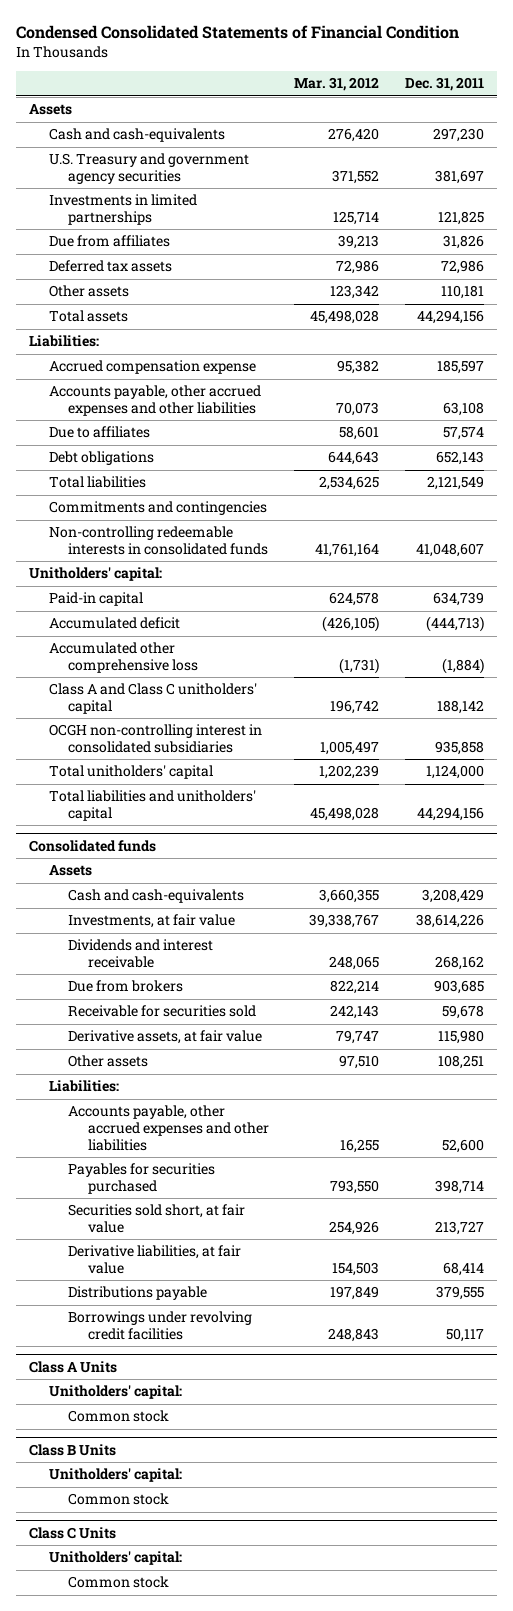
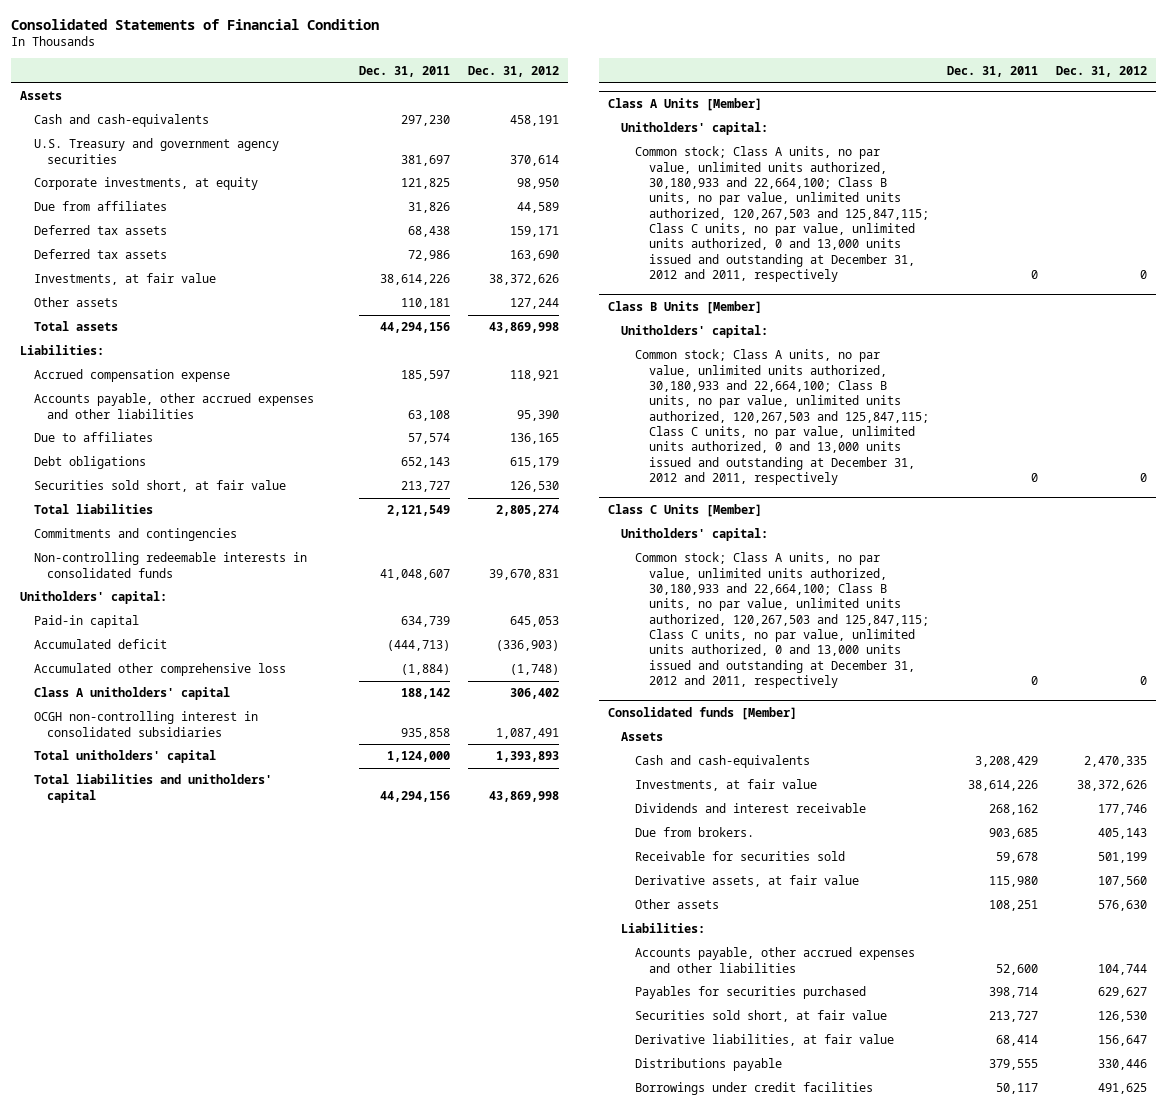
- Condensed Consolidated Statements of Financial Condition
+ Consolidated Statements of Financial Condition
- | Mar. 31, 2012 | Dec. 31, 2011
+ | Dec. 31, 2011 | Dec. 31, 2012
- Investments in limited partnerships | 125,714 | 121,825
+ Corporate investments, at equity | 121,825 | 98,950
+ Deferred tax assets | 68,438 | 159,171
+ Investments, at fair value | 38,614,226 | 38,372,626
+ Securities sold short, at fair value | 213,727 | 126,530
- Class A and Class C unitholders' capital | 196,742 | 188,142
+ Class A unitholders' capital | 188,142 | 306,402
- Consolidated funds
+ Class A Units [Member]
+ Unitholders' capital:
+ Common stock; Class A units, no par value, unlimited units authorized, 30,180,933 and 22,664,100; Class B units, no par value, unlimited units authorized, 120,267,503 and 125,847,115; Class C units, no par value, unlimited units authorized, 0 and 13,000 units issued and outstanding at December 31, 2012 and 2011, respectively | 0 | 0
+ Class B Units [Member]
+ Unitholders' capital:
+ Common stock; Class A units, no par value, unlimited units authorized, 30,180,933 and 22,664,100; Class B units, no par value, unlimited units authorized, 120,267,503 and 125,847,115; Class C units, no par value, unlimited units authorized, 0 and 13,000 units issued and outstanding at December 31, 2012 and 2011, respectively | 0 | 0
+ Class C Units [Member]
+ Unitholders' capital:
+ Common stock; Class A units, no par value, unlimited units authorized, 30,180,933 and 22,664,100; Class B units, no par value, unlimited units authorized, 120,267,503 and 125,847,115; Class C units, no par value, unlimited units authorized, 0 and 13,000 units issued and outstanding at December 31, 2012 and 2011, respectively | 0 | 0
+ Consolidated funds [Member]
- Due from brokers | 822,214 | 903,685
+ Due from brokers. | 903,685 | 405,143
- Borrowings under revolving credit facilities | 248,843 | 50,117
- Class A Units
- Unitholders' capital:
- Common stock
- Class B Units
- Unitholders' capital:
- Common stock
- Class C Units
- Unitholders' capital:
- Common stock
+ Borrowings under credit facilities | 50,117 | 491,625

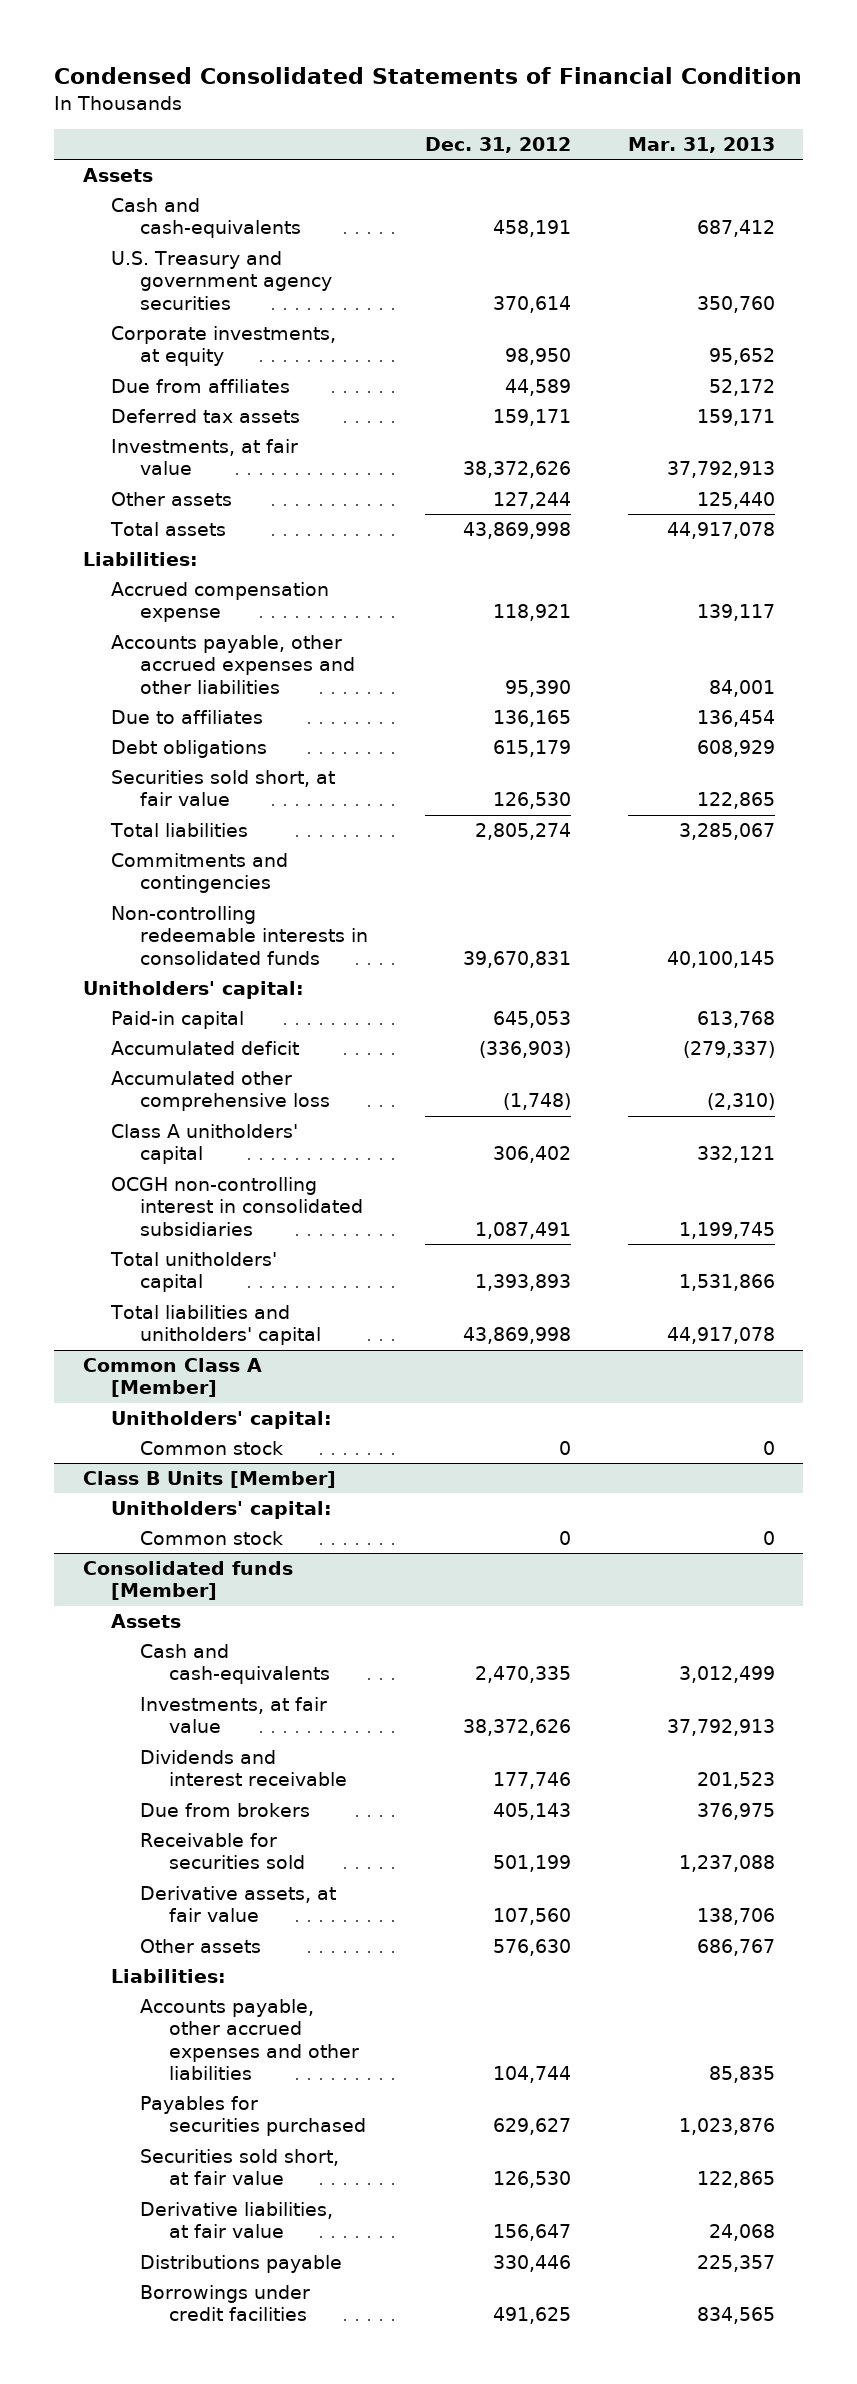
- Consolidated Statements of Financial Condition
+ Condensed Consolidated Statements of Financial Condition
- | Dec. 31, 2011 | Dec. 31, 2012
+ | Dec. 31, 2012 | Mar. 31, 2013
- Deferred tax assets | 72,986 | 163,690
- Class A Units [Member]
+ Common Class A [Member]
- Common stock; Class A units, no par value, unlimited units authorized, 30,180,933 and 22,664,100; Class B units, no par value, unlimited units authorized, 120,267,503 and 125,847,115; Class C units, no par value, unlimited units authorized, 0 and 13,000 units issued and outstanding at December 31, 2012 and 2011, respectively | 0 | 0
+ Common stock | 0 | 0
@ Class B Units [Member]
- Common stock; Class A units, no par value, unlimited units authorized, 30,180,933 and 22,664,100; Class B units, no par value, unlimited units authorized, 120,267,503 and 125,847,115; Class C units, no par value, unlimited units authorized, 0 and 13,000 units issued and outstanding at December 31, 2012 and 2011, respectively | 0 | 0
- Class C Units [Member]
- Unitholders' capital:
- Common stock; Class A units, no par value, unlimited units authorized, 30,180,933 and 22,664,100; Class B units, no par value, unlimited units authorized, 120,267,503 and 125,847,115; Class C units, no par value, unlimited units authorized, 0 and 13,000 units issued and outstanding at December 31, 2012 and 2011, respectively | 0 | 0
@ Class B Units [Member]
+ Common stock | 0 | 0
@ Consolidated funds [Member]
- Due from brokers. | 903,685 | 405,143
+ Due from brokers | 405,143 | 376,975

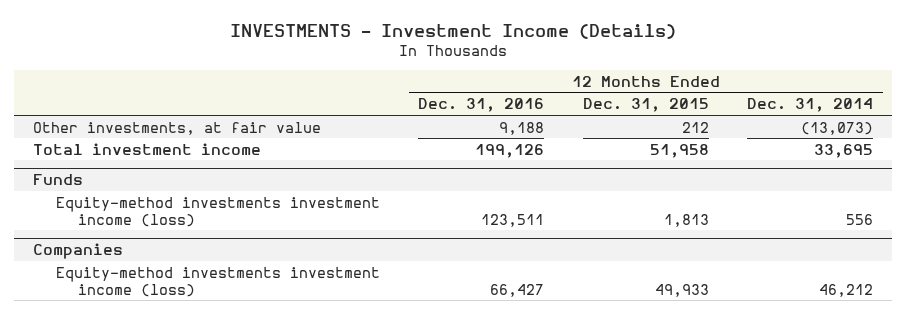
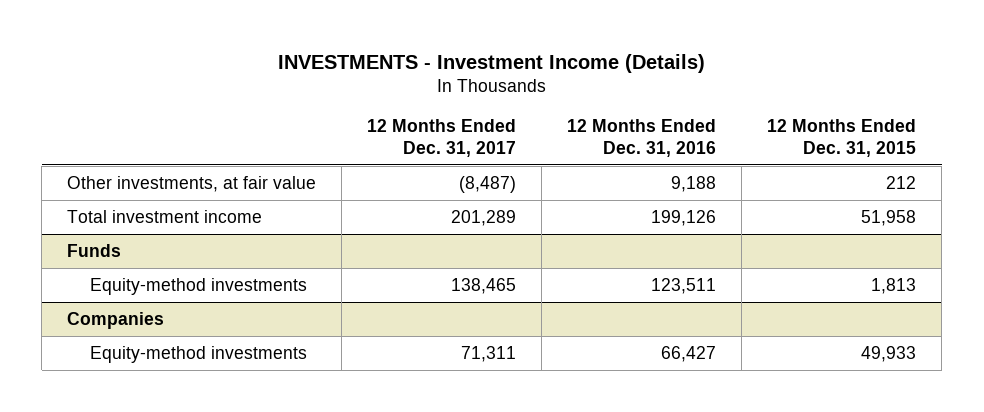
- | 12 Months Ended Dec. 31, 2016 | 12 Months Ended Dec. 31, 2015 | 12 Months Ended Dec. 31, 2014
+ | 12 Months Ended Dec. 31, 2017 | 12 Months Ended Dec. 31, 2016 | 12 Months Ended Dec. 31, 2015
@ Funds
- Equity-method investments investment income (loss) | 123,511 | 1,813 | 556
+ Equity-method investments | 138,465 | 123,511 | 1,813
@ Companies
- Equity-method investments investment income (loss) | 66,427 | 49,933 | 46,212
+ Equity-method investments | 71,311 | 66,427 | 49,933

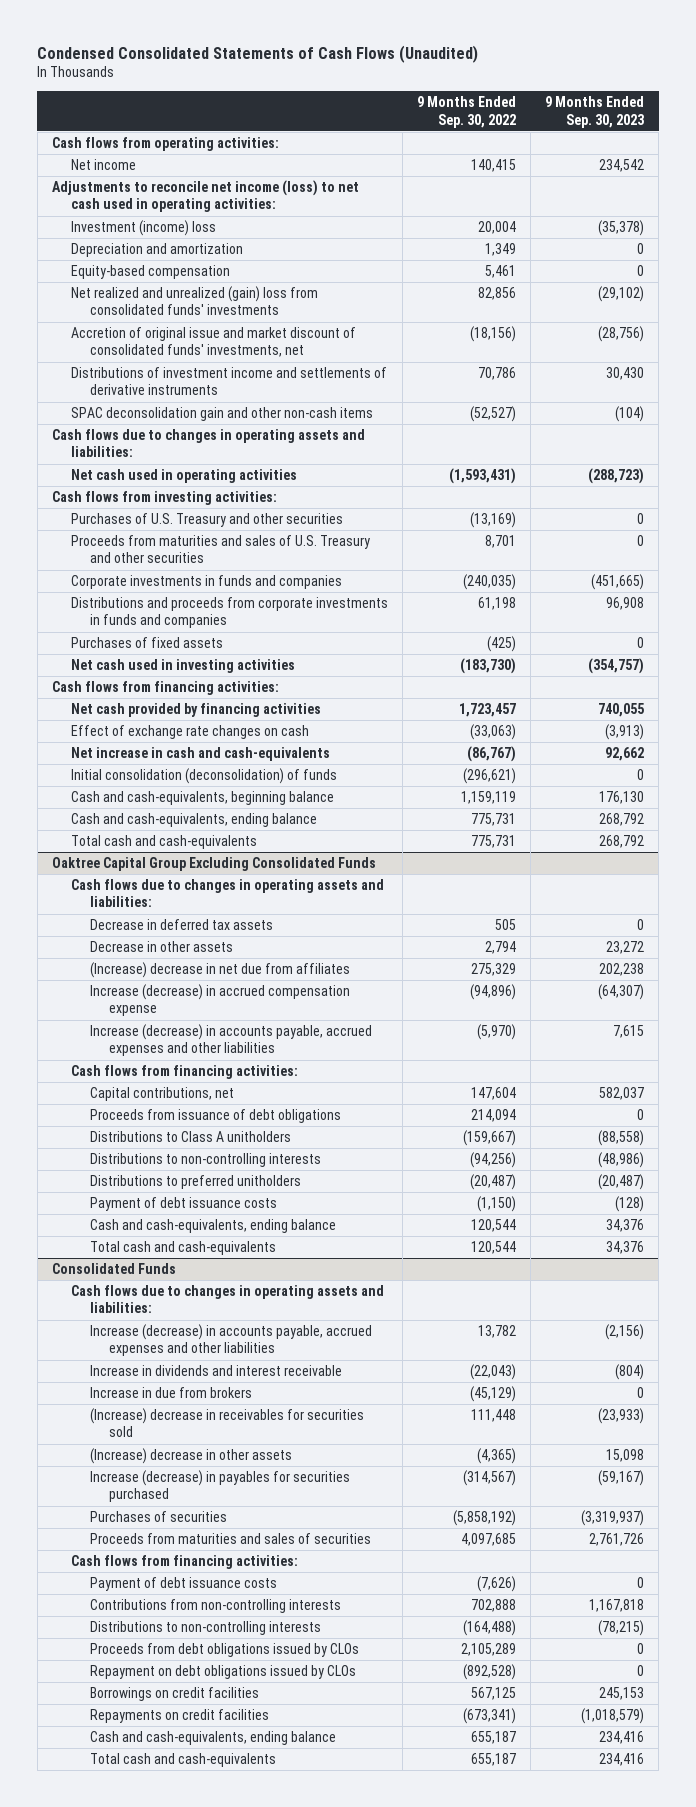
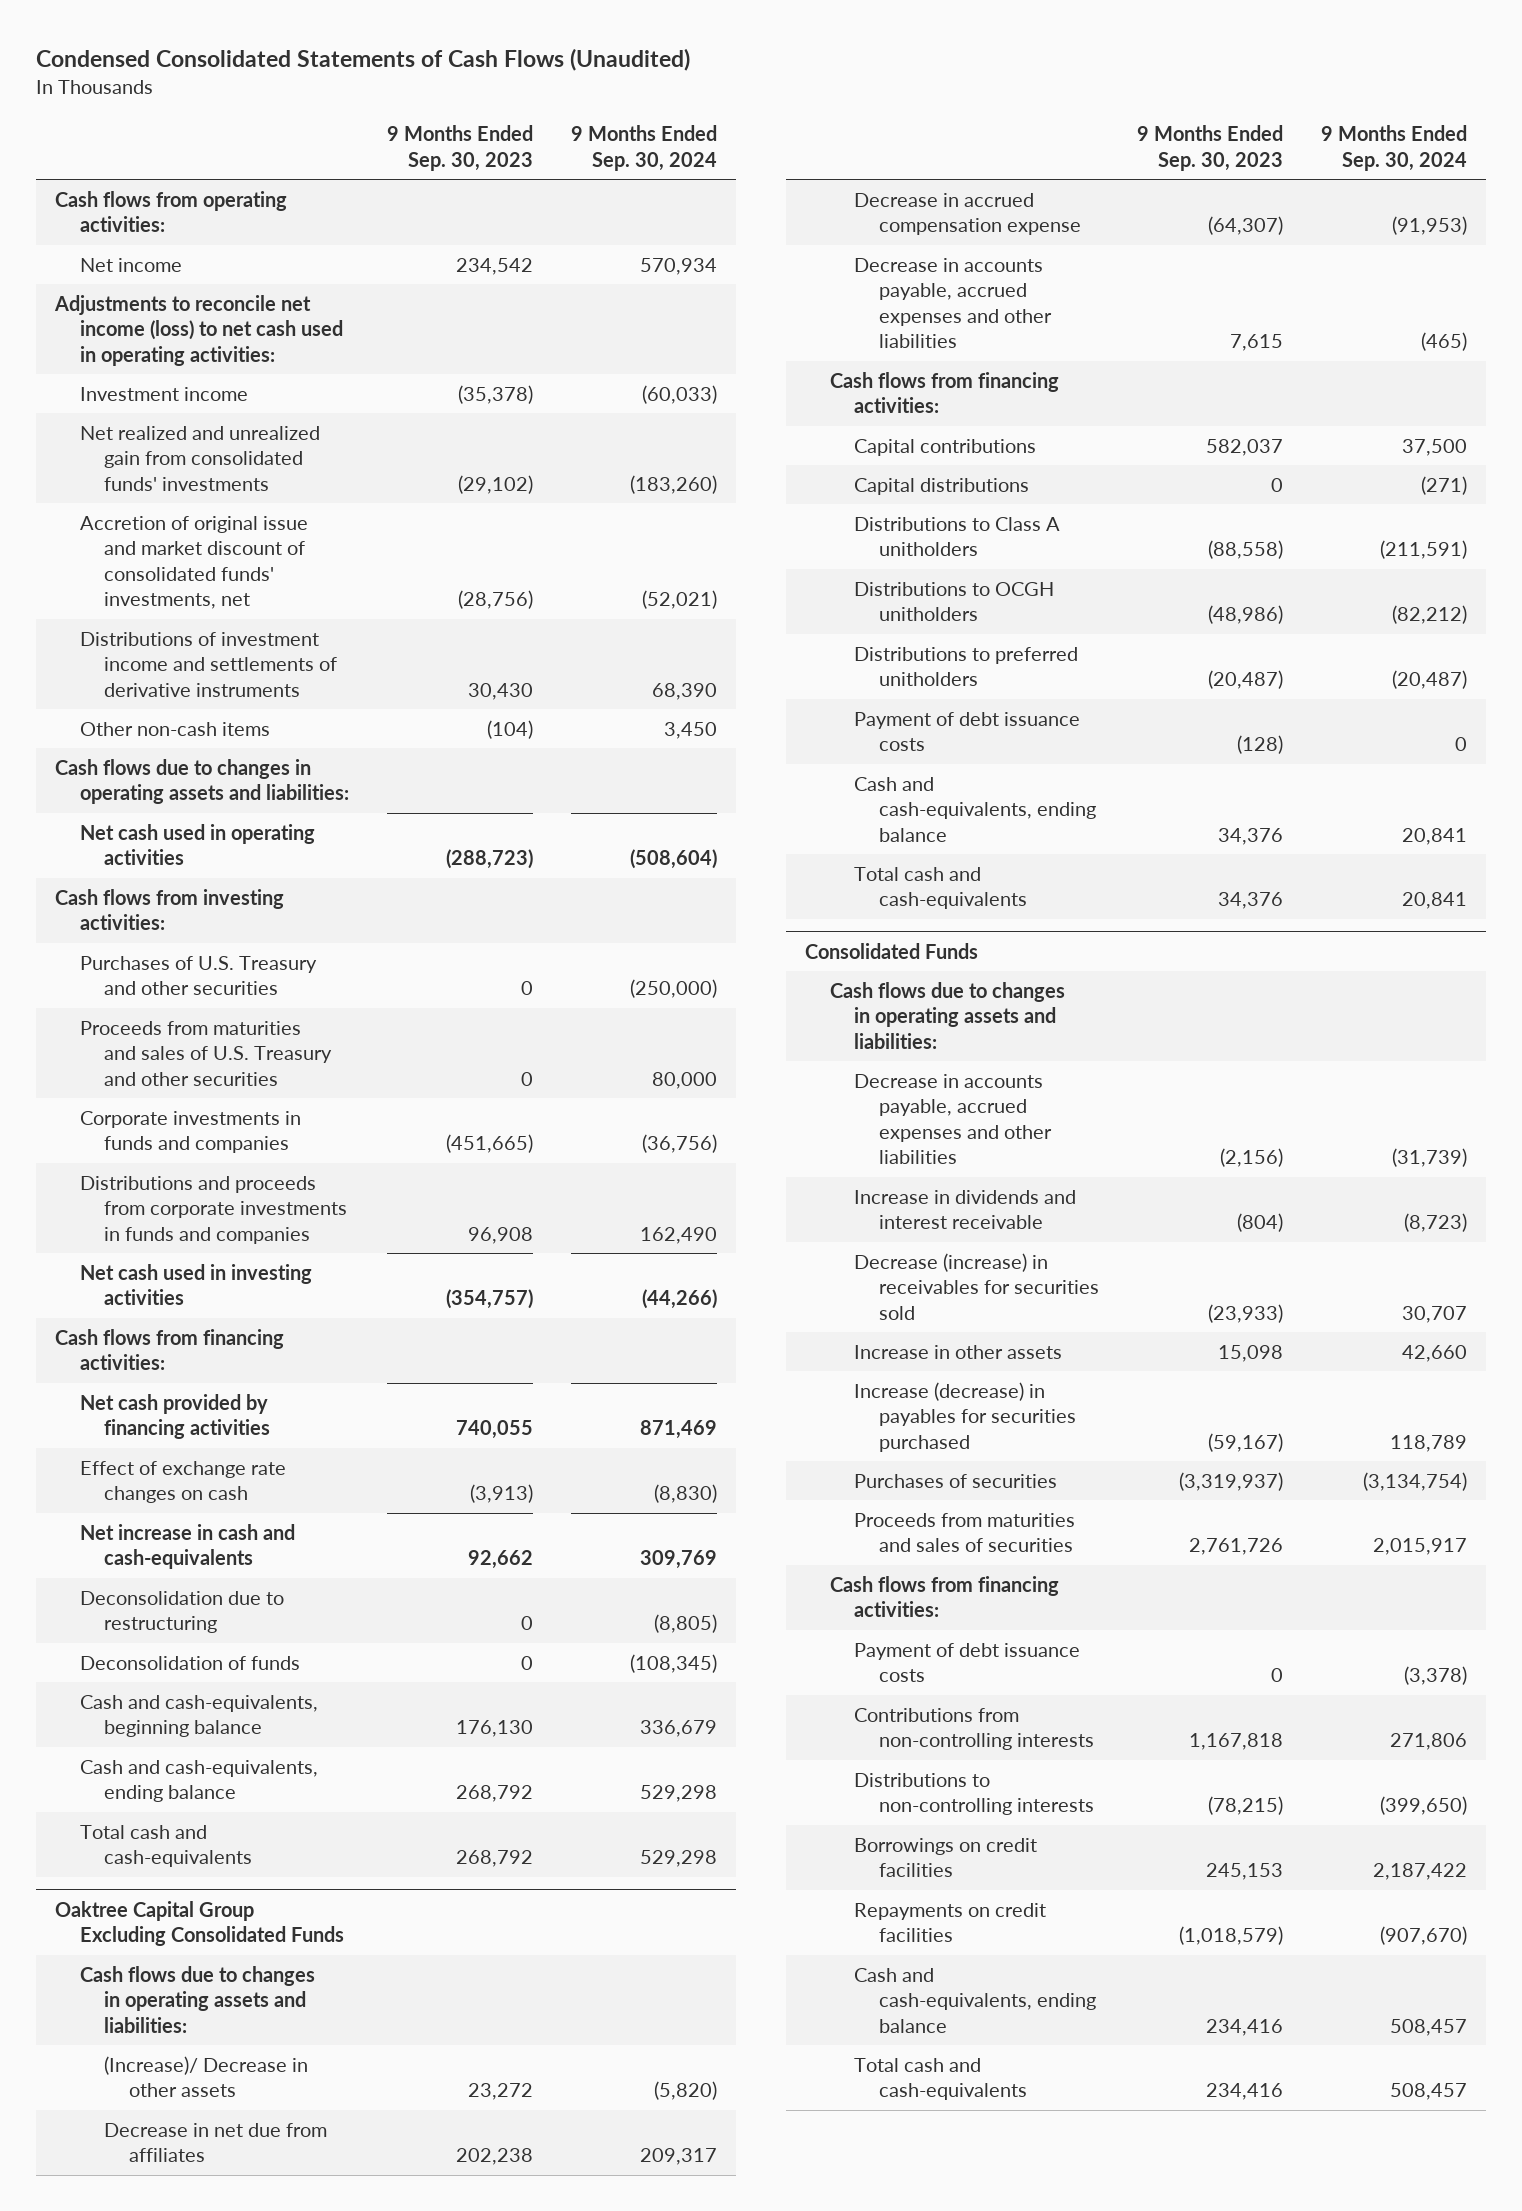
- | 9 Months Ended Sep. 30, 2022 | 9 Months Ended Sep. 30, 2023
+ | 9 Months Ended Sep. 30, 2023 | 9 Months Ended Sep. 30, 2024
- Investment (income) loss | 20,004 | (35,378)
- Depreciation and amortization | 1,349 | 0
- Equity-based compensation | 5,461 | 0
- Net realized and unrealized (gain) loss from consolidated funds' investments | 82,856 | (29,102)
+ Investment income | (35,378) | (60,033)
+ Net realized and unrealized gain from consolidated funds' investments | (29,102) | (183,260)
- SPAC deconsolidation gain and other non-cash items | (52,527) | (104)
+ Other non-cash items | (104) | 3,450
- Purchases of fixed assets | (425) | 0
- Initial consolidation (deconsolidation) of funds | (296,621) | 0
+ Deconsolidation due to restructuring | 0 | (8,805)
+ Deconsolidation of funds | 0 | (108,345)
@ Oaktree Capital Group Excluding Consolidated Funds
- Decrease in deferred tax assets | 505 | 0
- Decrease in other assets | 2,794 | 23,272
- (Increase) decrease in net due from affiliates | 275,329 | 202,238
- Increase (decrease) in accrued compensation expense | (94,896) | (64,307)
- Increase (decrease) in accounts payable, accrued expenses and other liabilities | (5,970) | 7,615
+ (Increase)/ Decrease in other assets | 23,272 | (5,820)
+ Decrease in net due from affiliates | 202,238 | 209,317
+ Decrease in accrued compensation expense | (64,307) | (91,953)
+ Decrease in accounts payable, accrued expenses and other liabilities | 7,615 | (465)
- Capital contributions, net | 147,604 | 582,037
- Proceeds from issuance of debt obligations | 214,094 | 0
+ Capital contributions | 582,037 | 37,500
+ Capital distributions | 0 | (271)
- Distributions to non-controlling interests | (94,256) | (48,986)
+ Distributions to OCGH unitholders | (48,986) | (82,212)
@ Consolidated Funds
- Increase (decrease) in accounts payable, accrued expenses and other liabilities | 13,782 | (2,156)
+ Decrease in accounts payable, accrued expenses and other liabilities | (2,156) | (31,739)
- Increase in due from brokers | (45,129) | 0
- (Increase) decrease in receivables for securities sold | 111,448 | (23,933)
- (Increase) decrease in other assets | (4,365) | 15,098
+ Decrease (increase) in receivables for securities sold | (23,933) | 30,707
+ Increase in other assets | 15,098 | 42,660
- Proceeds from debt obligations issued by CLOs | 2,105,289 | 0
- Repayment on debt obligations issued by CLOs | (892,528) | 0

